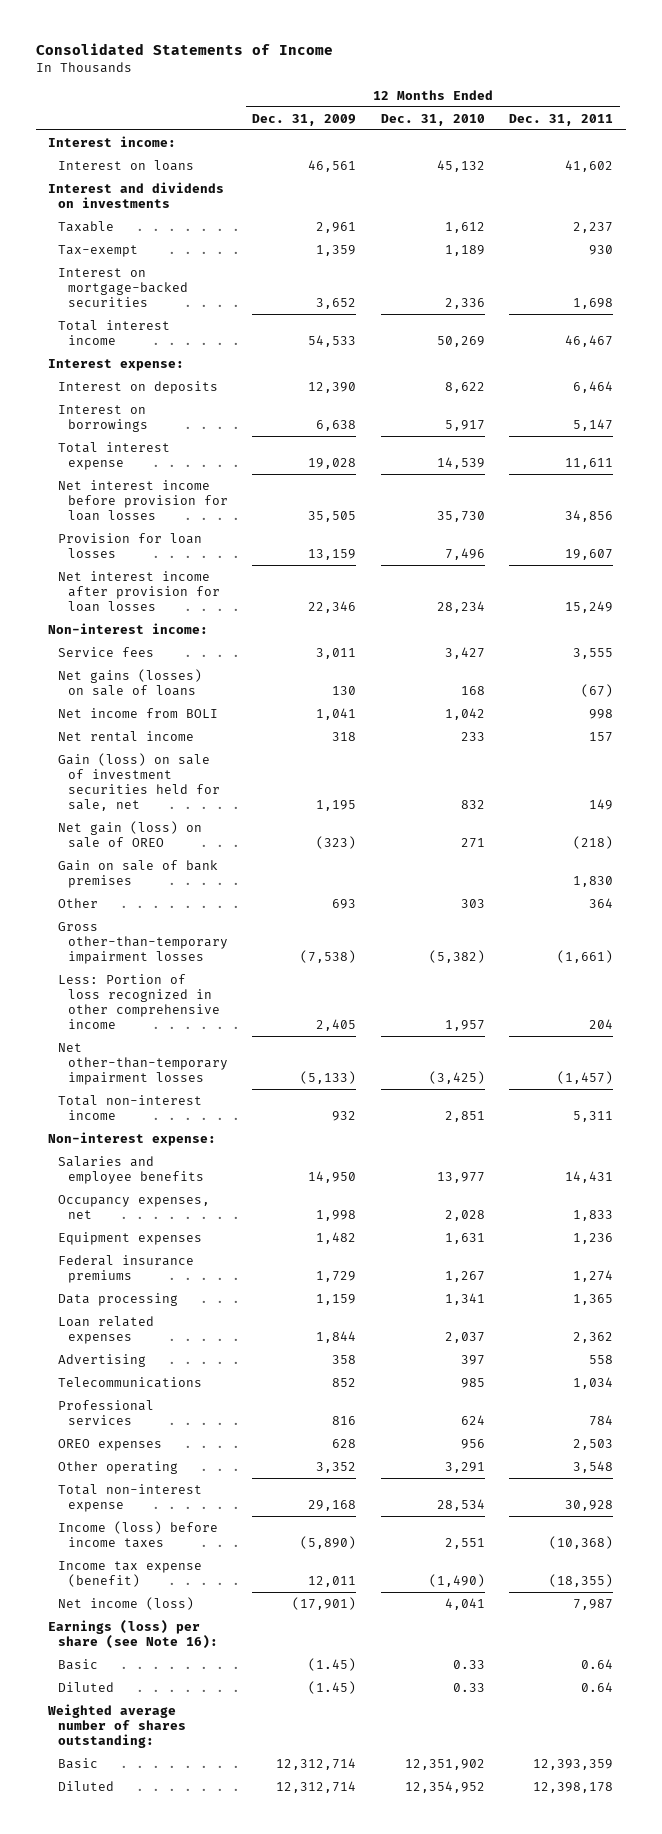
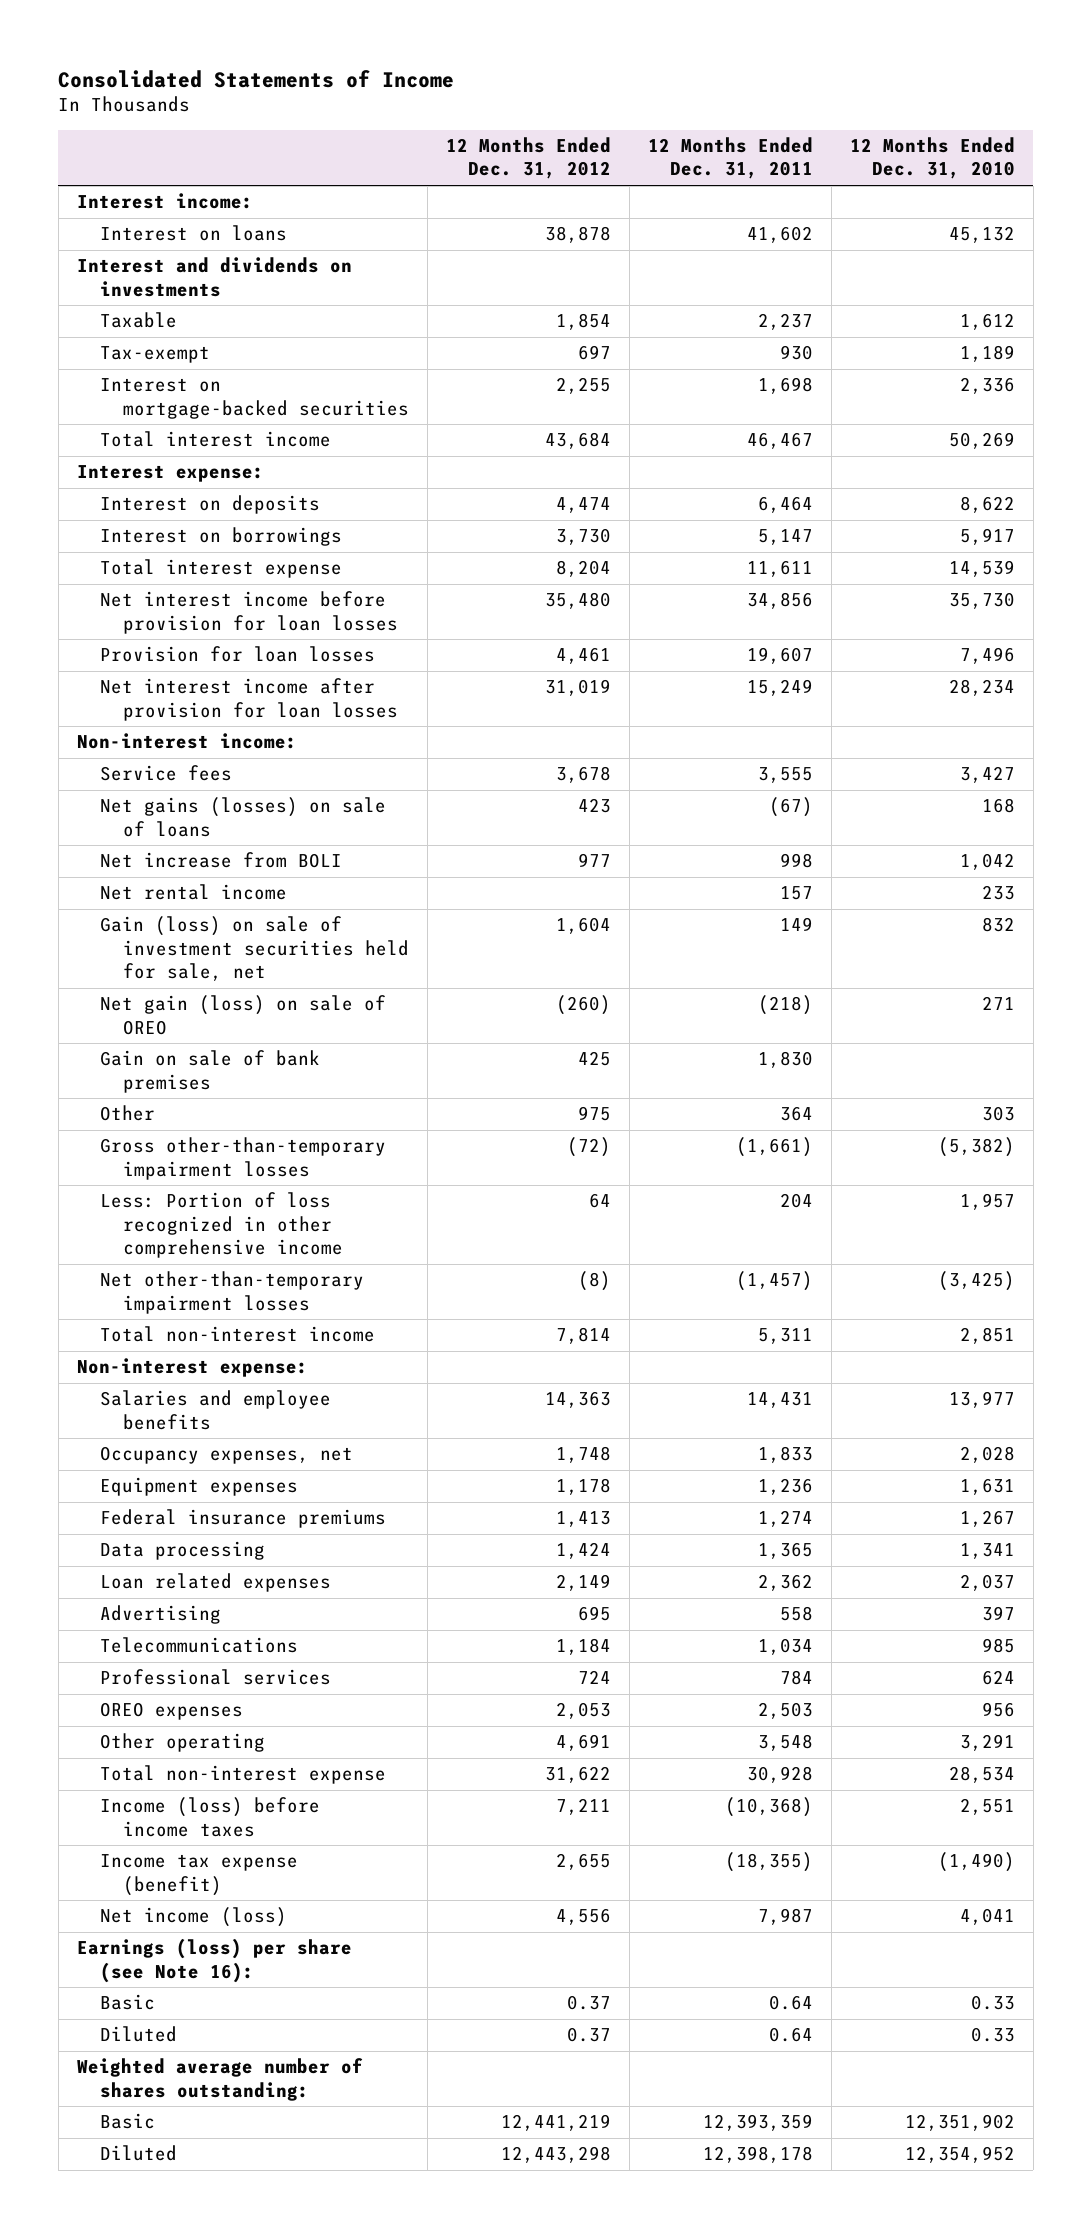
- | 12 Months Ended Dec. 31, 2009 | 12 Months Ended Dec. 31, 2010 | 12 Months Ended Dec. 31, 2011
+ | 12 Months Ended Dec. 31, 2012 | 12 Months Ended Dec. 31, 2011 | 12 Months Ended Dec. 31, 2010
- Net income from BOLI | 1,041 | 1,042 | 998
+ Net increase from BOLI | 977 | 998 | 1,042

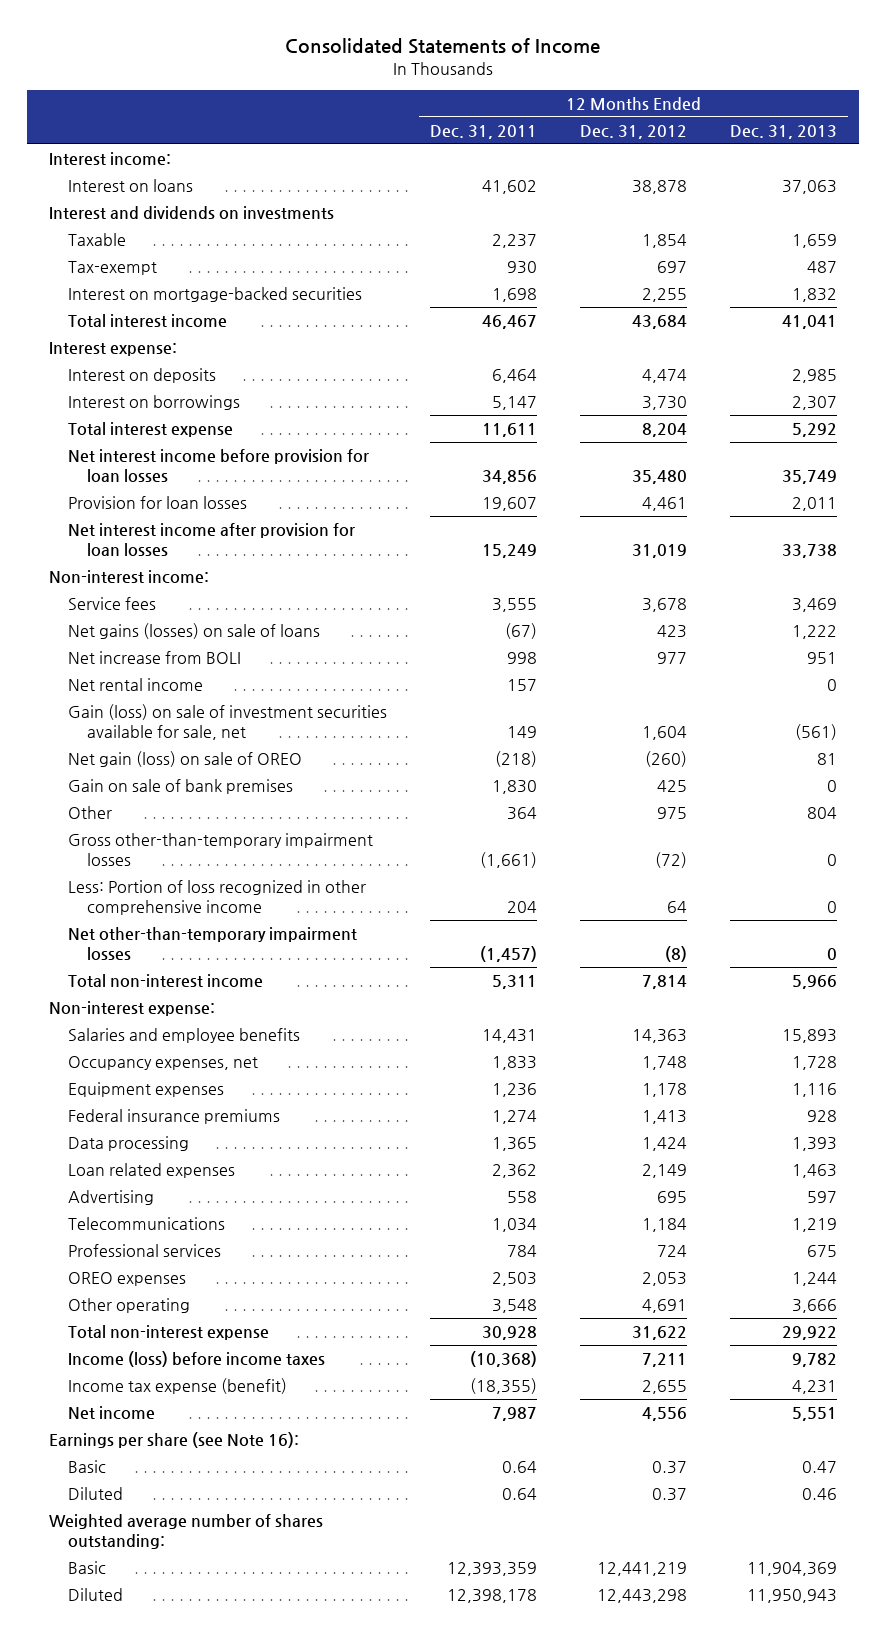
- | 12 Months Ended Dec. 31, 2012 | 12 Months Ended Dec. 31, 2011 | 12 Months Ended Dec. 31, 2010
+ | 12 Months Ended Dec. 31, 2011 | 12 Months Ended Dec. 31, 2012 | 12 Months Ended Dec. 31, 2013
- Gain (loss) on sale of investment securities held for sale, net | 1,604 | 149 | 832
+ Gain (loss) on sale of investment securities available for sale, net | 149 | 1,604 | (561)
- Net income (loss) | 4,556 | 7,987 | 4,041
- Earnings (loss) per share (see Note 16):
+ Net income | 7,987 | 4,556 | 5,551
+ Earnings per share (see Note 16):

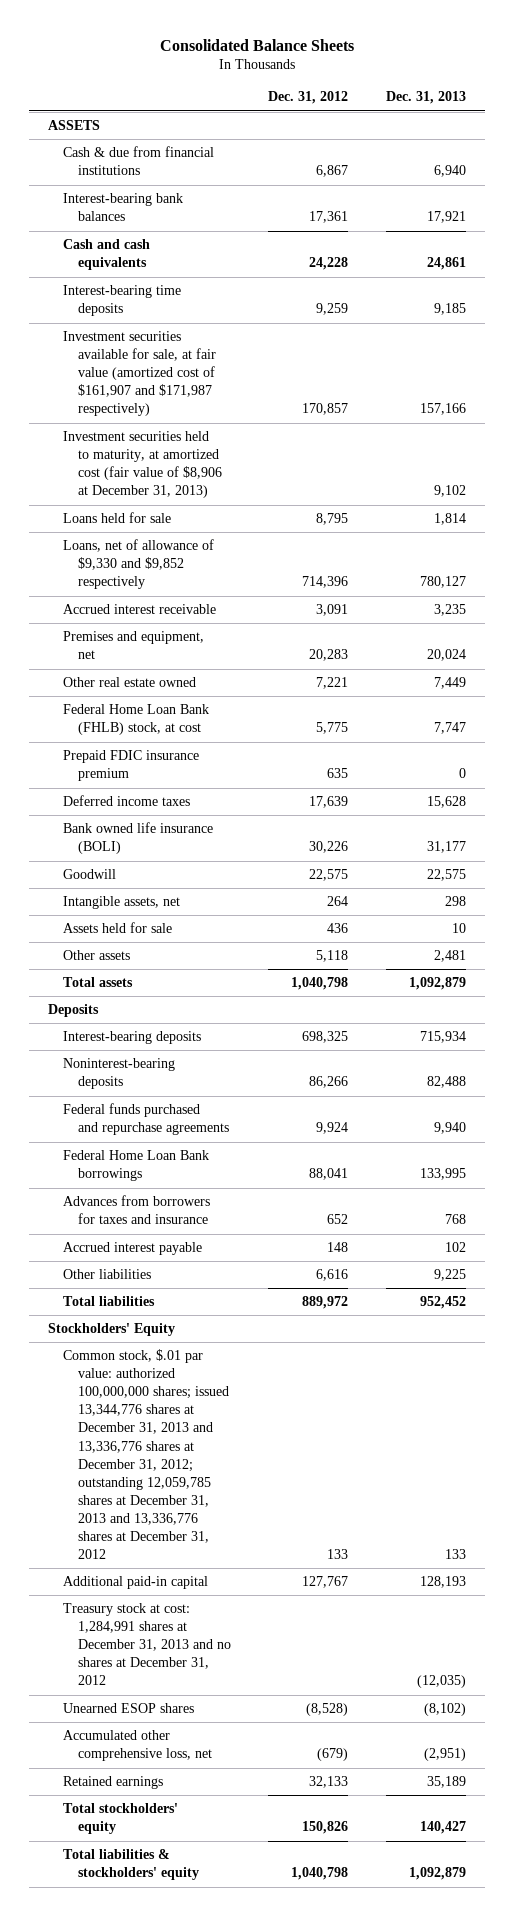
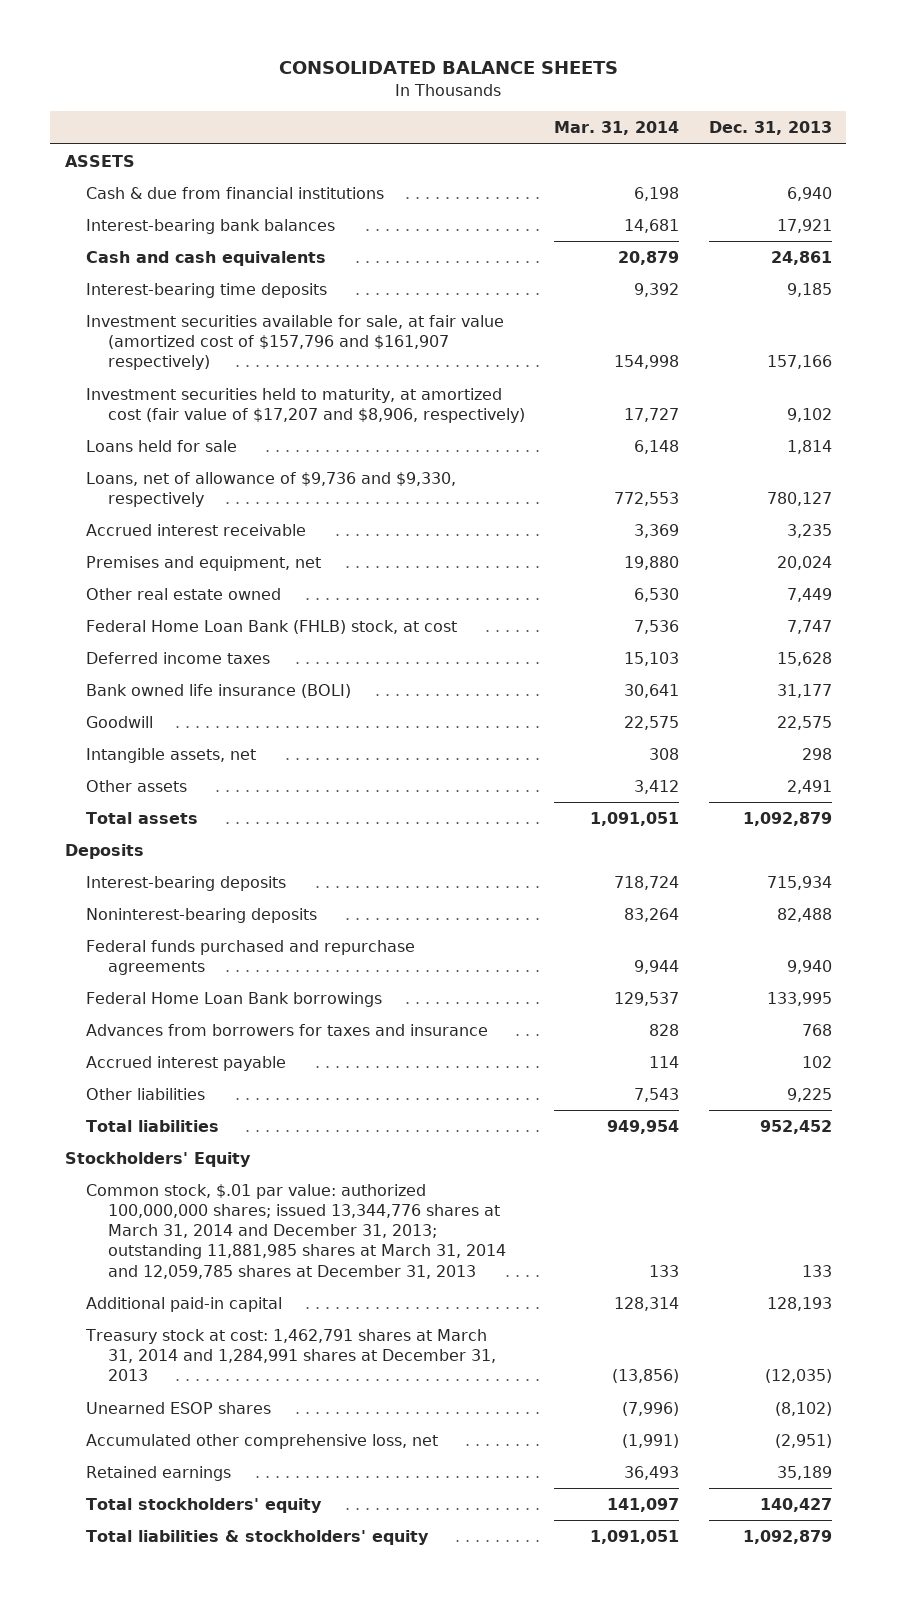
- Consolidated Balance Sheets
+ CONSOLIDATED BALANCE SHEETS
- | Dec. 31, 2012 | Dec. 31, 2013
+ | Mar. 31, 2014 | Dec. 31, 2013
- Investment securities available for sale, at fair value (amortized cost of $161,907 and $171,987 respectively) | 170,857 | 157,166
- Investment securities held to maturity, at amortized cost (fair value of $8,906 at December 31, 2013) | | 9,102
+ Investment securities available for sale, at fair value (amortized cost of $157,796 and $161,907 respectively) | 154,998 | 157,166
+ Investment securities held to maturity, at amortized cost (fair value of $17,207 and $8,906, respectively) | 17,727 | 9,102
- Loans, net of allowance of $9,330 and $9,852 respectively | 714,396 | 780,127
+ Loans, net of allowance of $9,736 and $9,330, respectively | 772,553 | 780,127
- Prepaid FDIC insurance premium | 635 | 0
- Assets held for sale | 436 | 10
- Other assets | 5,118 | 2,481
+ Other assets | 3,412 | 2,491
- Common stock, $.01 par value: authorized 100,000,000 shares; issued 13,344,776 shares at December 31, 2013 and 13,336,776 shares at December 31, 2012; outstanding 12,059,785 shares at December 31, 2013 and 13,336,776 shares at December 31, 2012 | 133 | 133
+ Common stock, $.01 par value: authorized 100,000,000 shares; issued 13,344,776 shares at March 31, 2014 and December 31, 2013; outstanding 11,881,985 shares at March 31, 2014 and 12,059,785 shares at December 31, 2013 | 133 | 133
- Treasury stock at cost: 1,284,991 shares at December 31, 2013 and no shares at December 31, 2012 | | (12,035)
+ Treasury stock at cost: 1,462,791 shares at March 31, 2014 and 1,284,991 shares at December 31, 2013 | (13,856) | (12,035)

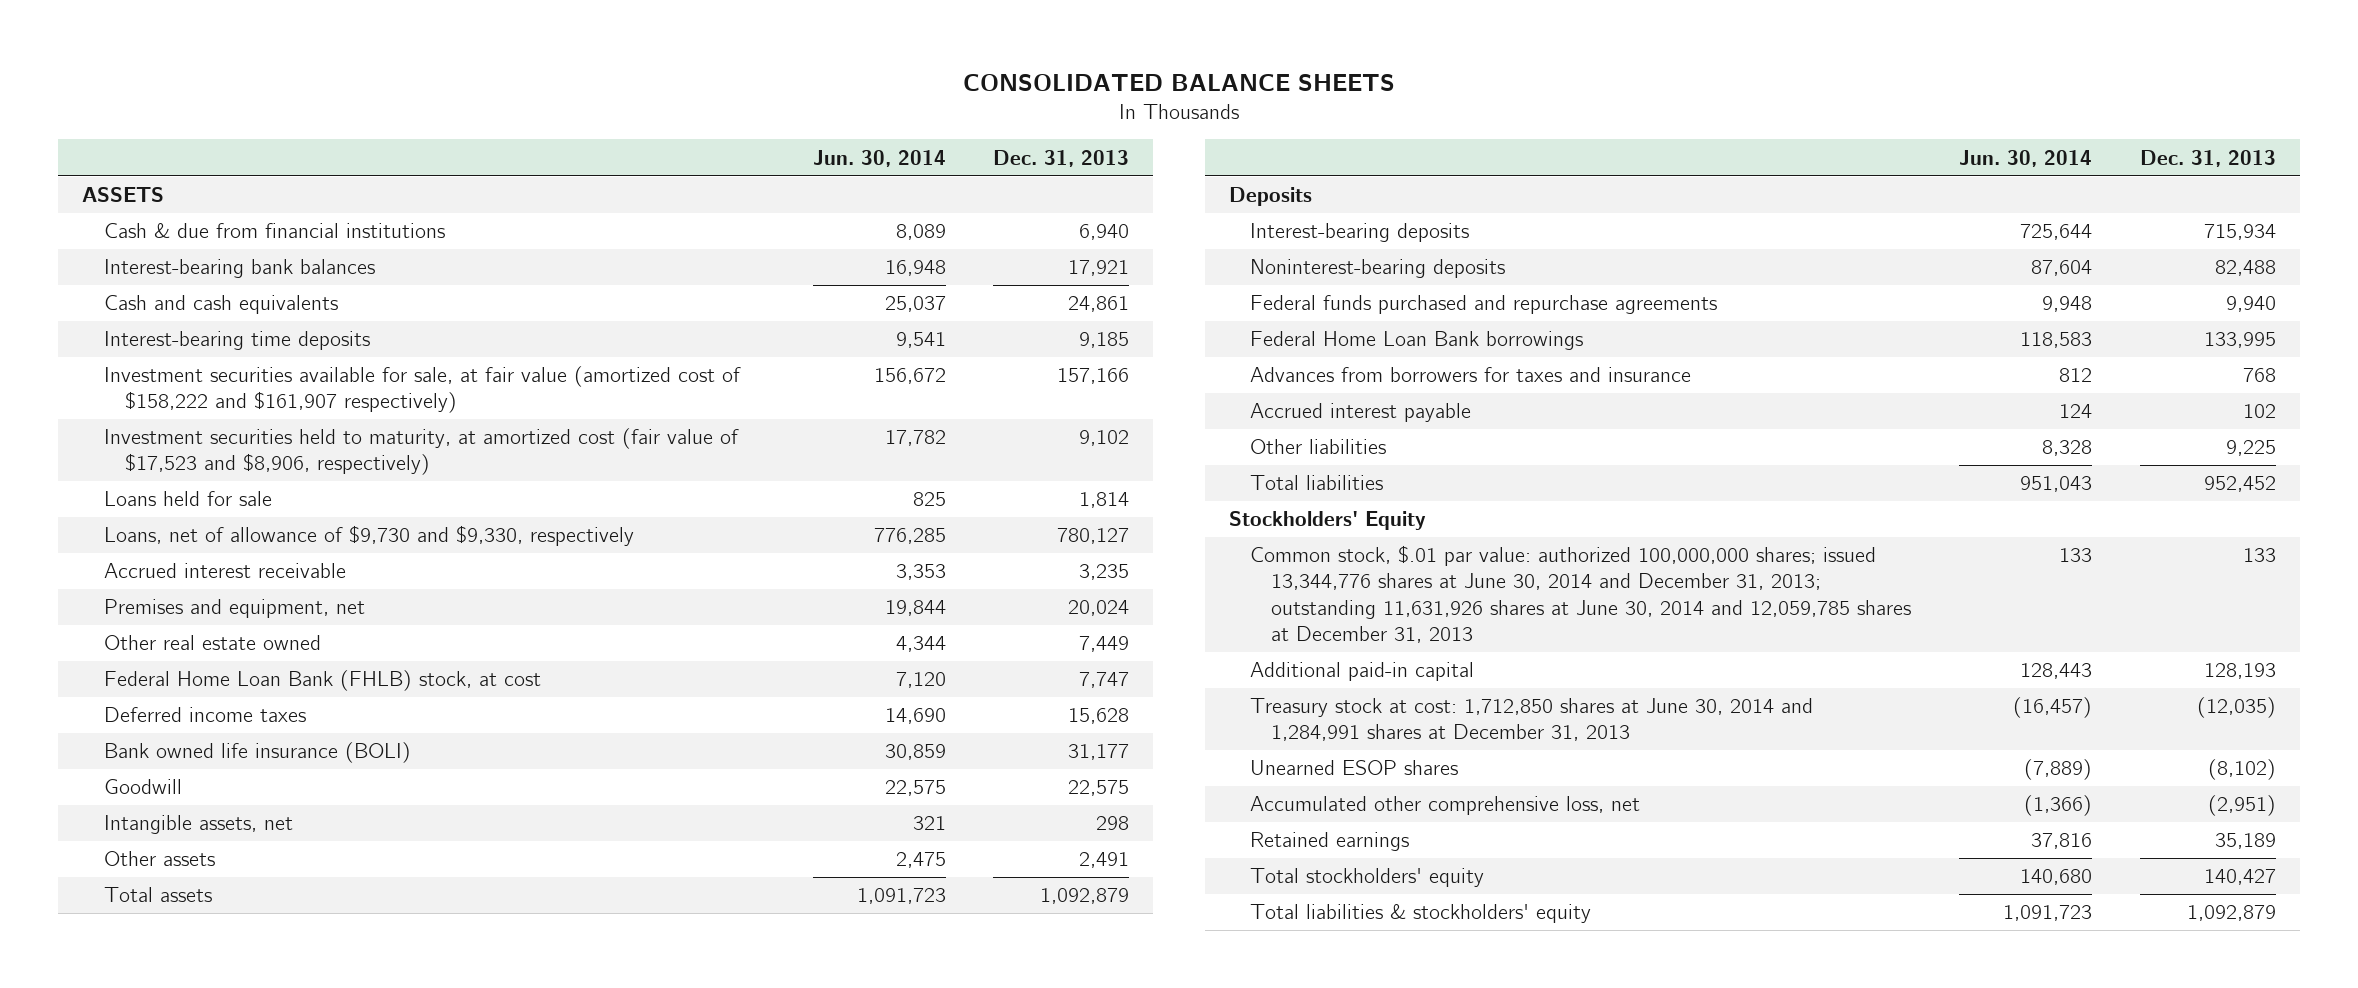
- | Mar. 31, 2014 | Dec. 31, 2013
+ | Jun. 30, 2014 | Dec. 31, 2013
- Investment securities available for sale, at fair value (amortized cost of $157,796 and $161,907 respectively) | 154,998 | 157,166
- Investment securities held to maturity, at amortized cost (fair value of $17,207 and $8,906, respectively) | 17,727 | 9,102
+ Investment securities available for sale, at fair value (amortized cost of $158,222 and $161,907 respectively) | 156,672 | 157,166
+ Investment securities held to maturity, at amortized cost (fair value of $17,523 and $8,906, respectively) | 17,782 | 9,102
- Loans, net of allowance of $9,736 and $9,330, respectively | 772,553 | 780,127
+ Loans, net of allowance of $9,730 and $9,330, respectively | 776,285 | 780,127
- Common stock, $.01 par value: authorized 100,000,000 shares; issued 13,344,776 shares at March 31, 2014 and December 31, 2013; outstanding 11,881,985 shares at March 31, 2014 and 12,059,785 shares at December 31, 2013 | 133 | 133
+ Common stock, $.01 par value: authorized 100,000,000 shares; issued 13,344,776 shares at June 30, 2014 and December 31, 2013; outstanding 11,631,926 shares at June 30, 2014 and 12,059,785 shares at December 31, 2013 | 133 | 133
- Treasury stock at cost: 1,462,791 shares at March 31, 2014 and 1,284,991 shares at December 31, 2013 | (13,856) | (12,035)
+ Treasury stock at cost: 1,712,850 shares at June 30, 2014 and 1,284,991 shares at December 31, 2013 | (16,457) | (12,035)

